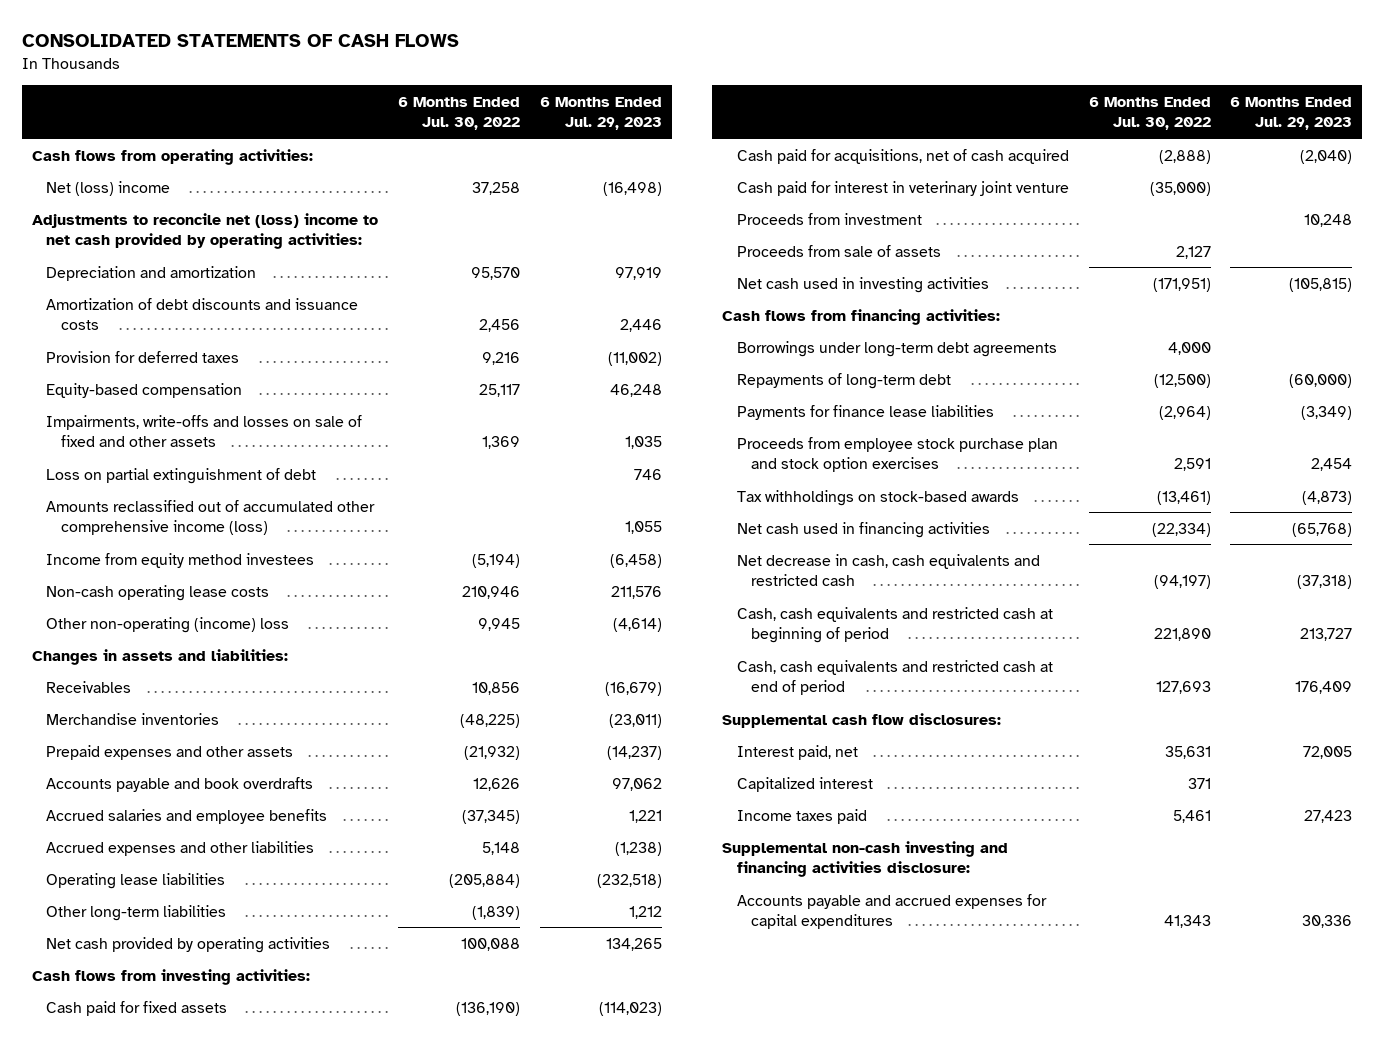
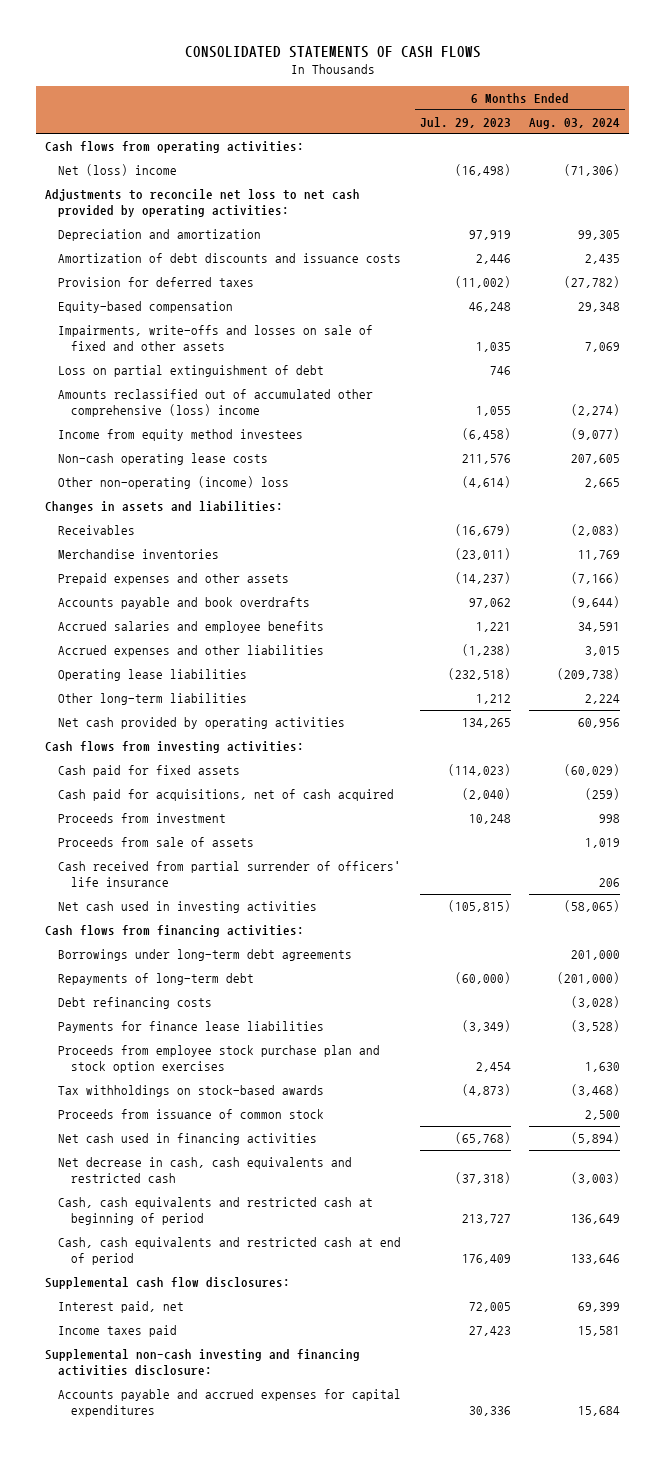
- | 6 Months Ended Jul. 30, 2022 | 6 Months Ended Jul. 29, 2023
+ | 6 Months Ended Jul. 29, 2023 | 6 Months Ended Aug. 03, 2024
- Adjustments to reconcile net (loss) income to net cash provided by operating activities:
+ Adjustments to reconcile net loss to net cash provided by operating activities:
- Amounts reclassified out of accumulated other comprehensive income (loss) | | 1,055
+ Amounts reclassified out of accumulated other comprehensive (loss) income | 1,055 | (2,274)
- Cash paid for interest in veterinary joint venture | (35,000) |
+ Cash received from partial surrender of officers' life insurance | | 206
+ Debt refinancing costs | | (3,028)
+ Proceeds from issuance of common stock | | 2,500
- Capitalized interest | 371 |

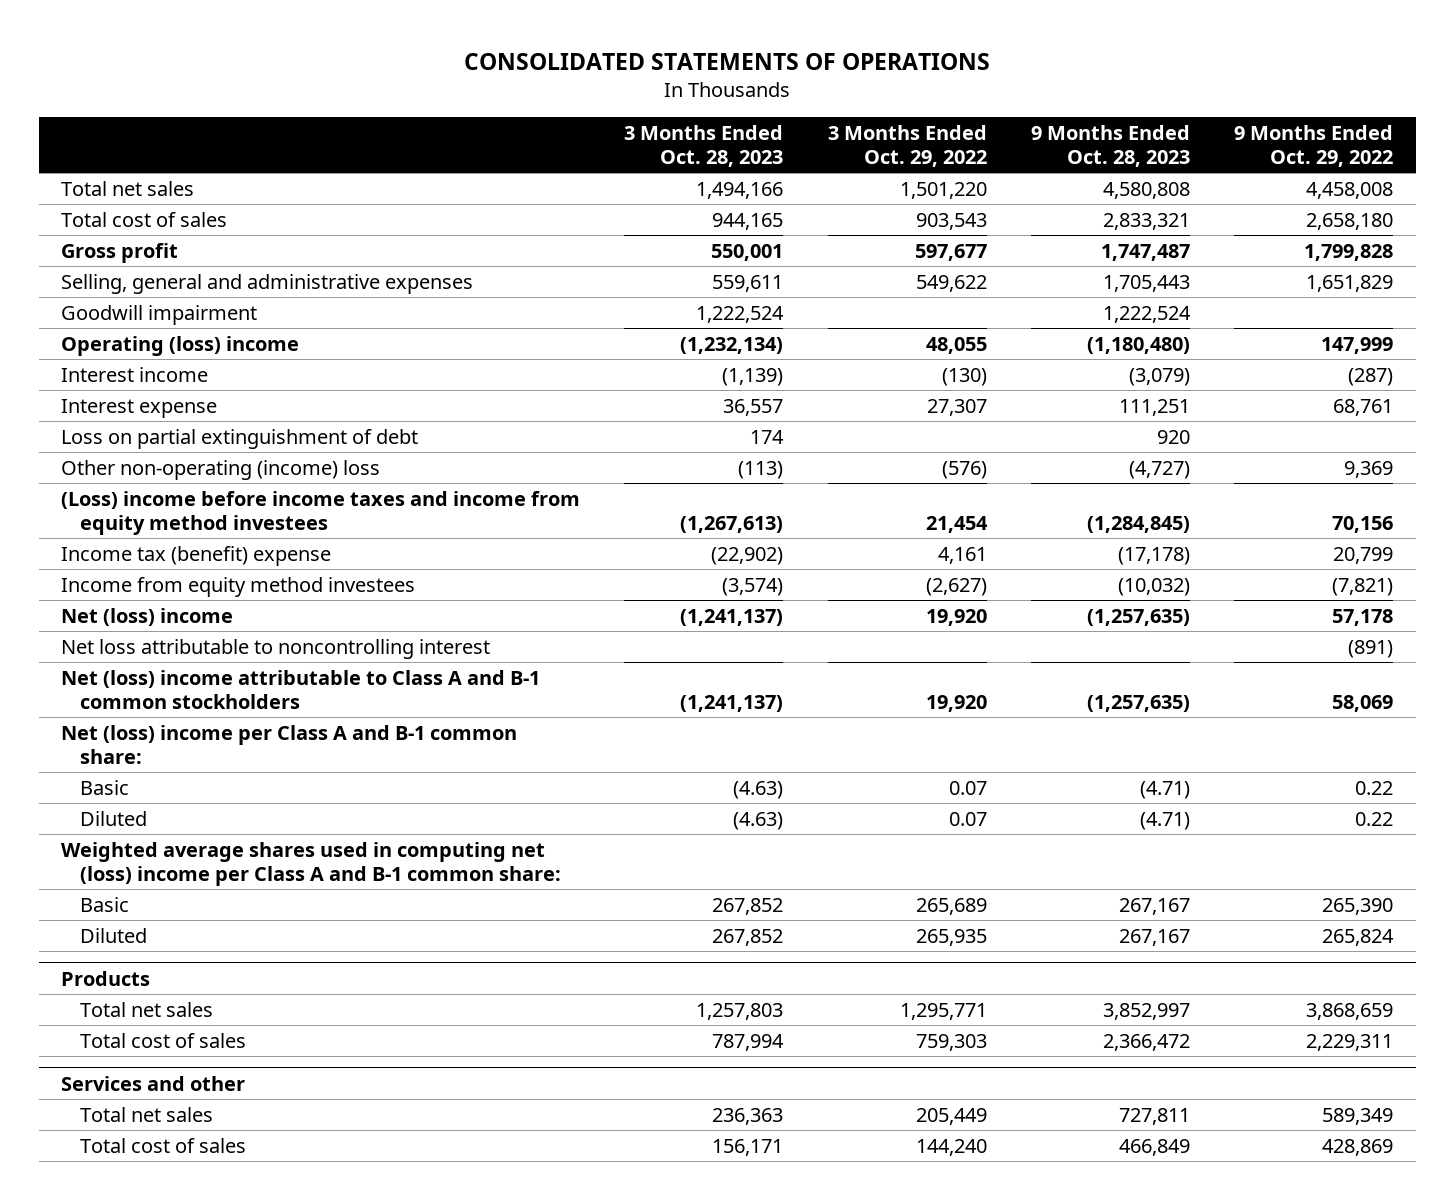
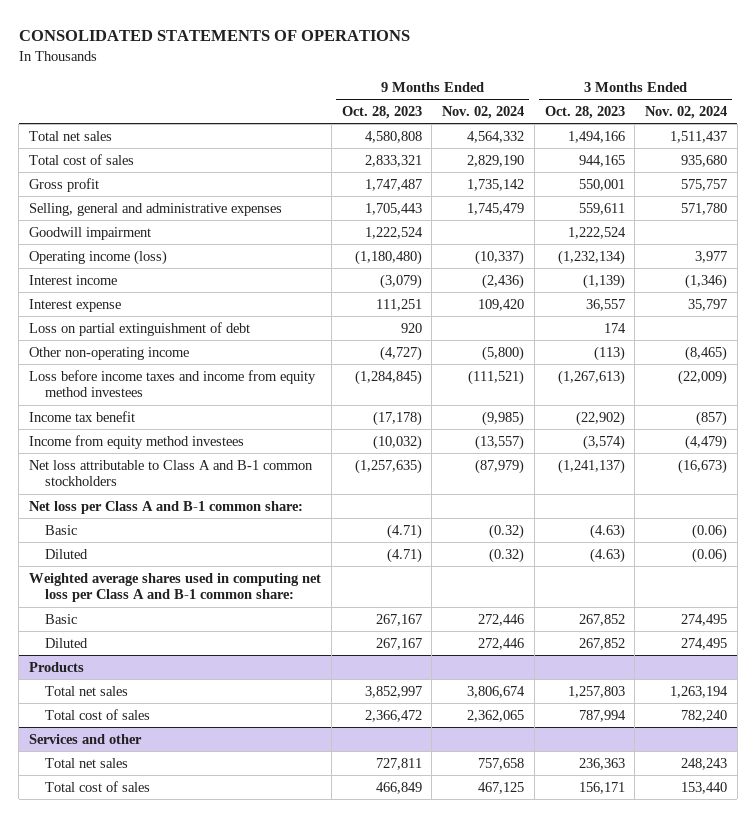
- | 3 Months Ended Oct. 28, 2023 | 3 Months Ended Oct. 29, 2022 | 9 Months Ended Oct. 28, 2023 | 9 Months Ended Oct. 29, 2022
+ | 9 Months Ended Oct. 28, 2023 | 9 Months Ended Nov. 02, 2024 | 3 Months Ended Oct. 28, 2023 | 3 Months Ended Nov. 02, 2024
- Operating (loss) income | (1,232,134) | 48,055 | (1,180,480) | 147,999
+ Operating income (loss) | (1,180,480) | (10,337) | (1,232,134) | 3,977
- Other non-operating (income) loss | (113) | (576) | (4,727) | 9,369
- (Loss) income before income taxes and income from equity method investees | (1,267,613) | 21,454 | (1,284,845) | 70,156
- Income tax (benefit) expense | (22,902) | 4,161 | (17,178) | 20,799
+ Other non-operating income | (4,727) | (5,800) | (113) | (8,465)
+ Loss before income taxes and income from equity method investees | (1,284,845) | (111,521) | (1,267,613) | (22,009)
+ Income tax benefit | (17,178) | (9,985) | (22,902) | (857)
- Net (loss) income | (1,241,137) | 19,920 | (1,257,635) | 57,178
- Net loss attributable to noncontrolling interest | | | | (891)
- Net (loss) income attributable to Class A and B-1 common stockholders | (1,241,137) | 19,920 | (1,257,635) | 58,069
- Net (loss) income per Class A and B-1 common share:
+ Net loss attributable to Class A and B-1 common stockholders | (1,257,635) | (87,979) | (1,241,137) | (16,673)
+ Net loss per Class A and B-1 common share:
- Weighted average shares used in computing net (loss) income per Class A and B-1 common share:
+ Weighted average shares used in computing net loss per Class A and B-1 common share:

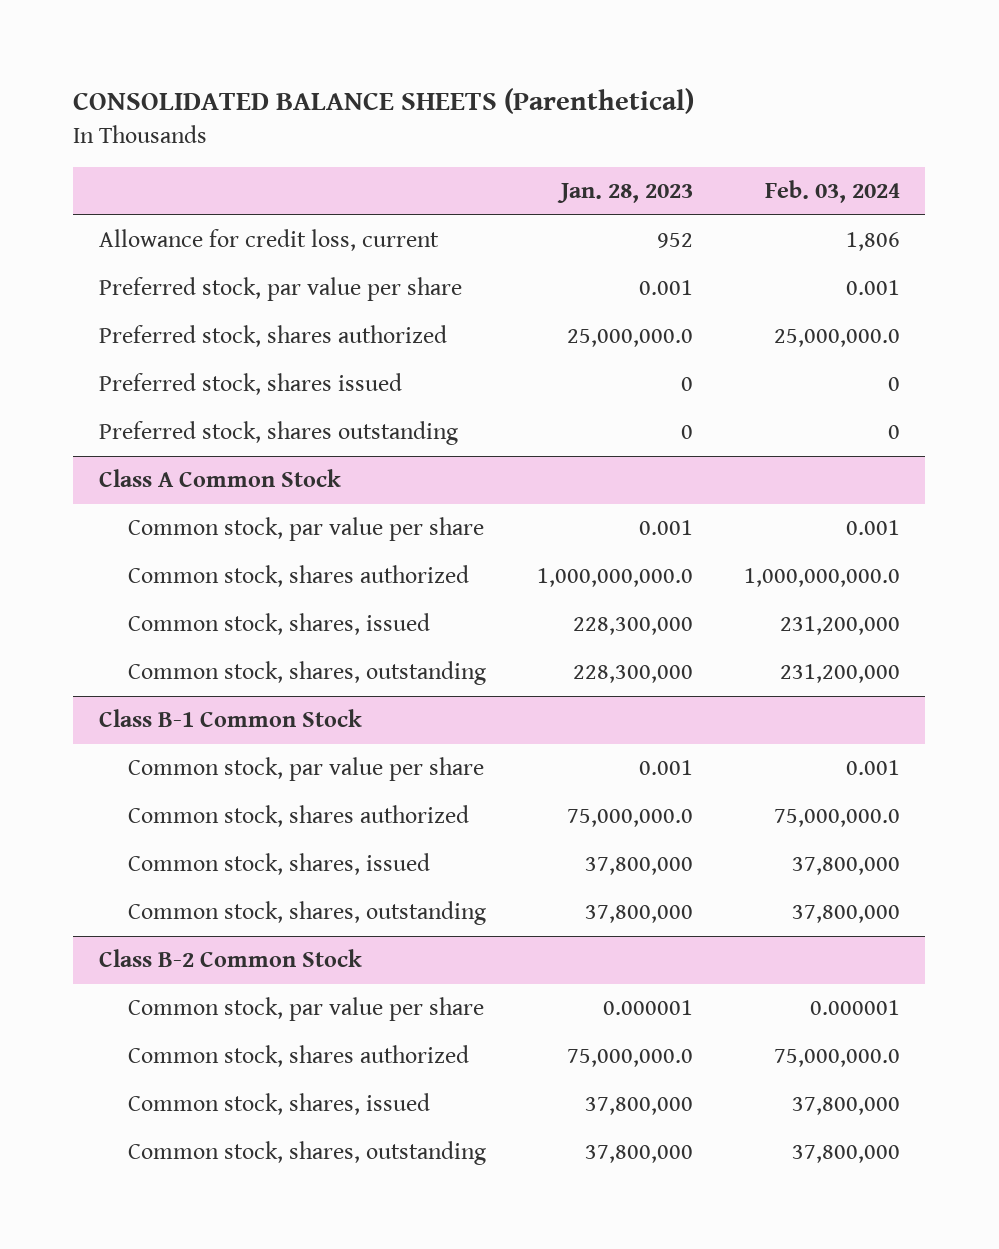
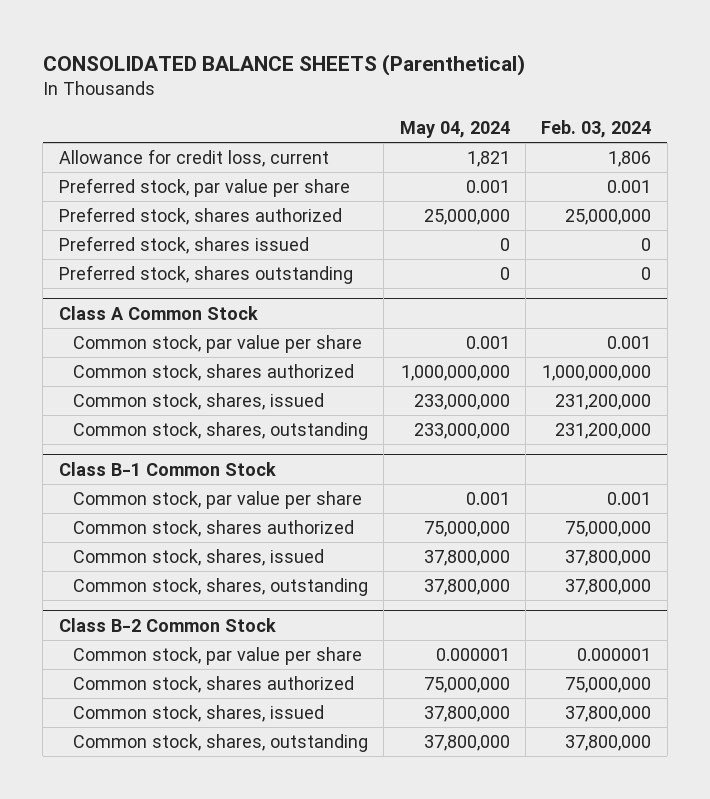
- | Jan. 28, 2023 | Feb. 03, 2024
+ | May 04, 2024 | Feb. 03, 2024
- Preferred stock, shares authorized | 25,000,000.0 | 25,000,000.0
+ Preferred stock, shares authorized | 25,000,000 | 25,000,000
@ Class A Common Stock
- Common stock, shares authorized | 1,000,000,000.0 | 1,000,000,000.0
+ Common stock, shares authorized | 1,000,000,000 | 1,000,000,000
@ Class B-1 Common Stock
- Common stock, shares authorized | 75,000,000.0 | 75,000,000.0
+ Common stock, shares authorized | 75,000,000 | 75,000,000
@ Class B-2 Common Stock
- Common stock, shares authorized | 75,000,000.0 | 75,000,000.0
+ Common stock, shares authorized | 75,000,000 | 75,000,000

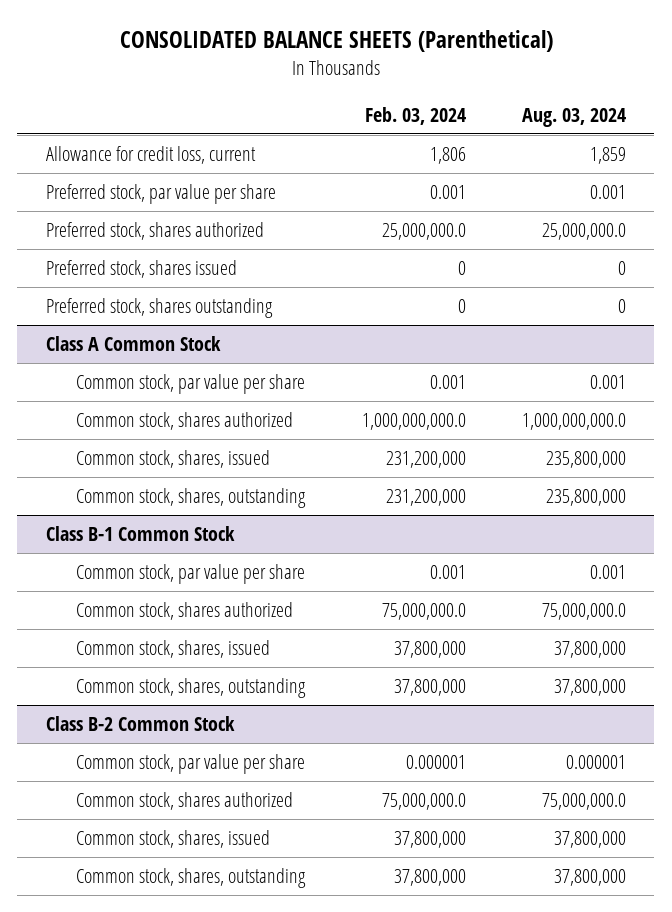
- | May 04, 2024 | Feb. 03, 2024
+ | Feb. 03, 2024 | Aug. 03, 2024
- Preferred stock, shares authorized | 25,000,000 | 25,000,000
+ Preferred stock, shares authorized | 25,000,000.0 | 25,000,000.0
@ Class A Common Stock
- Common stock, shares authorized | 1,000,000,000 | 1,000,000,000
+ Common stock, shares authorized | 1,000,000,000.0 | 1,000,000,000.0
@ Class B-1 Common Stock
- Common stock, shares authorized | 75,000,000 | 75,000,000
+ Common stock, shares authorized | 75,000,000.0 | 75,000,000.0
@ Class B-2 Common Stock
- Common stock, shares authorized | 75,000,000 | 75,000,000
+ Common stock, shares authorized | 75,000,000.0 | 75,000,000.0

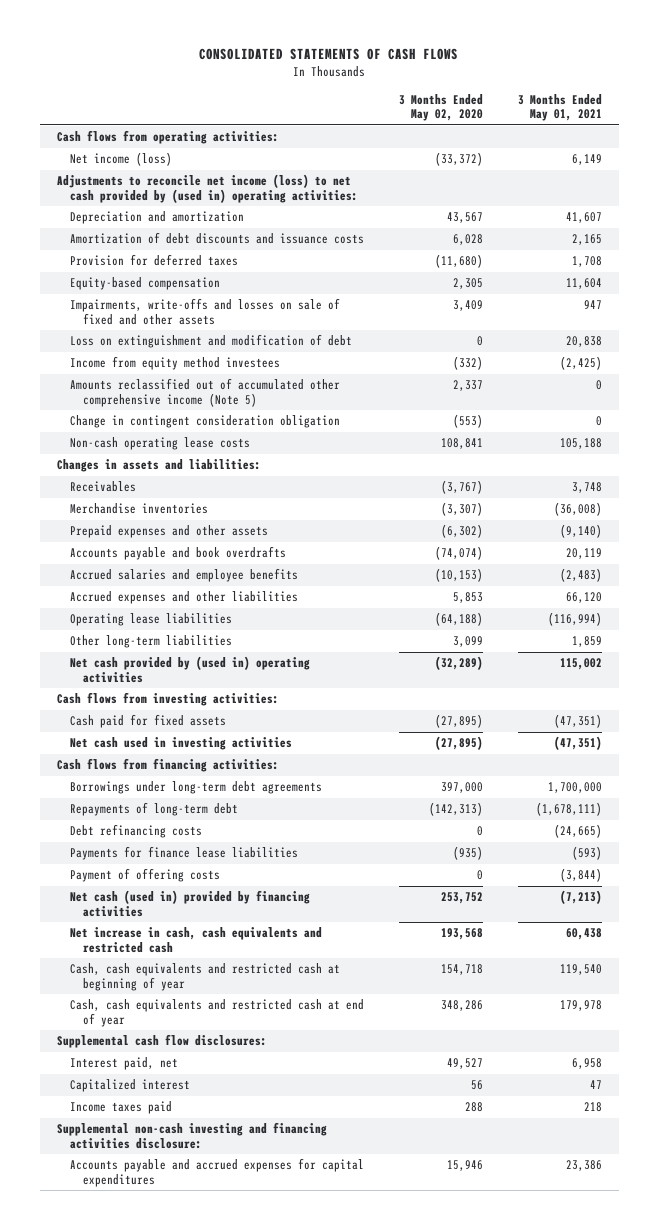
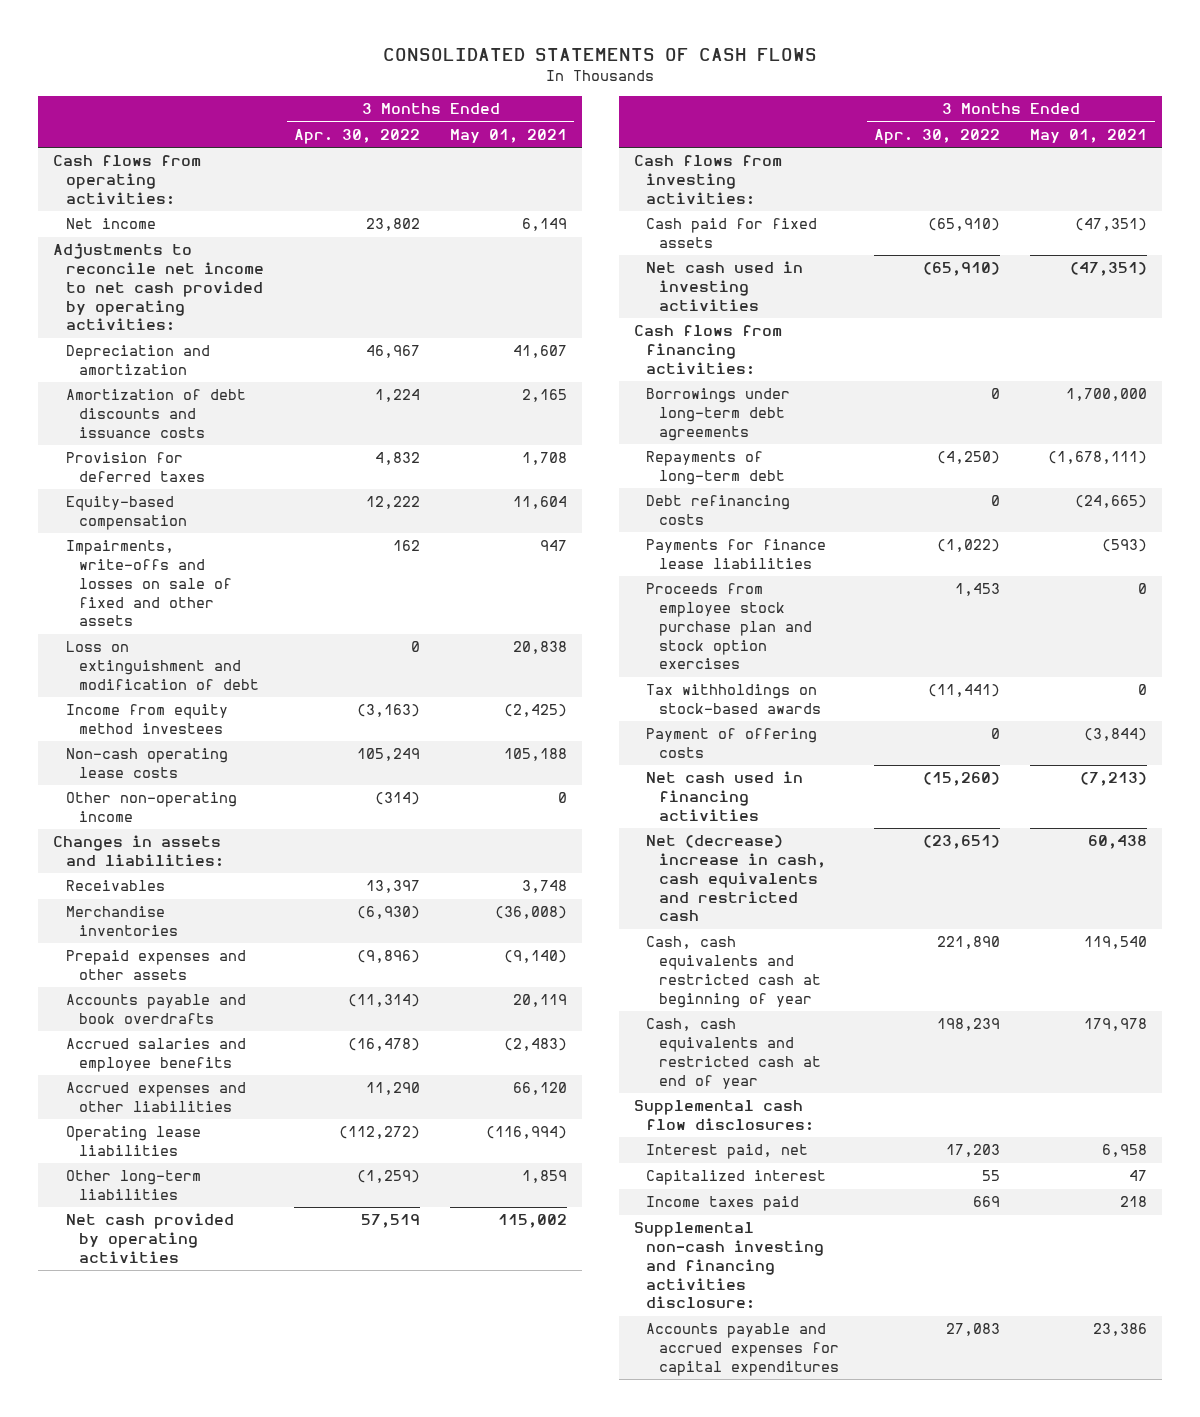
- | 3 Months Ended May 02, 2020 | 3 Months Ended May 01, 2021
+ | 3 Months Ended Apr. 30, 2022 | 3 Months Ended May 01, 2021
- Net income (loss) | (33,372) | 6,149
- Adjustments to reconcile net income (loss) to net cash provided by (used in) operating activities:
+ Net income | 23,802 | 6,149
+ Adjustments to reconcile net income to net cash provided by operating activities:
- Amounts reclassified out of accumulated other comprehensive income (Note 5) | 2,337 | 0
- Change in contingent consideration obligation | (553) | 0
+ Other non-operating income | (314) | 0
- Net cash provided by (used in) operating activities | (32,289) | 115,002
+ Net cash provided by operating activities | 57,519 | 115,002
+ Proceeds from employee stock purchase plan and stock option exercises | 1,453 | 0
+ Tax withholdings on stock-based awards | (11,441) | 0
- Net cash (used in) provided by financing activities | 253,752 | (7,213)
- Net increase in cash, cash equivalents and restricted cash | 193,568 | 60,438
+ Net cash used in financing activities | (15,260) | (7,213)
+ Net (decrease) increase in cash, cash equivalents and restricted cash | (23,651) | 60,438

